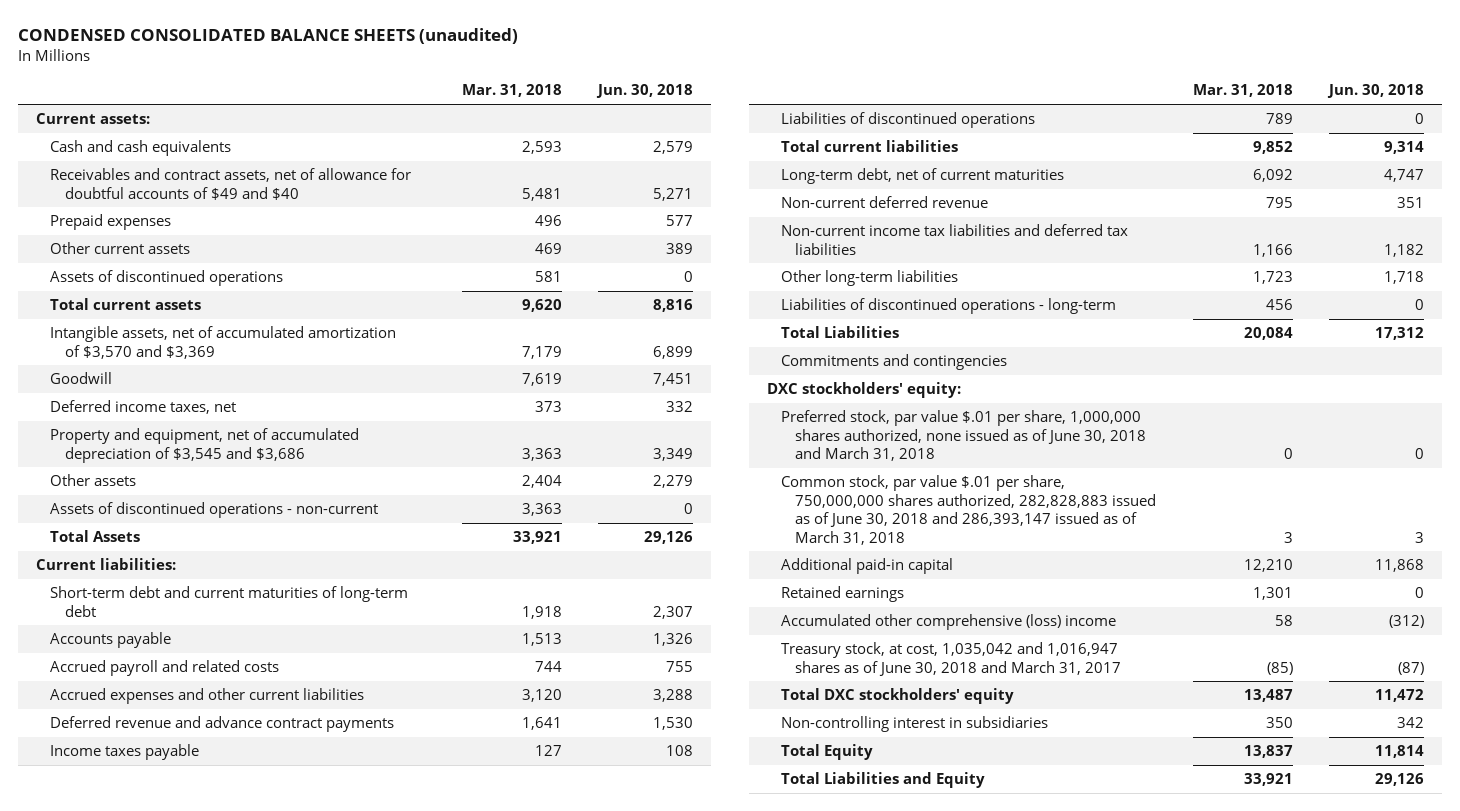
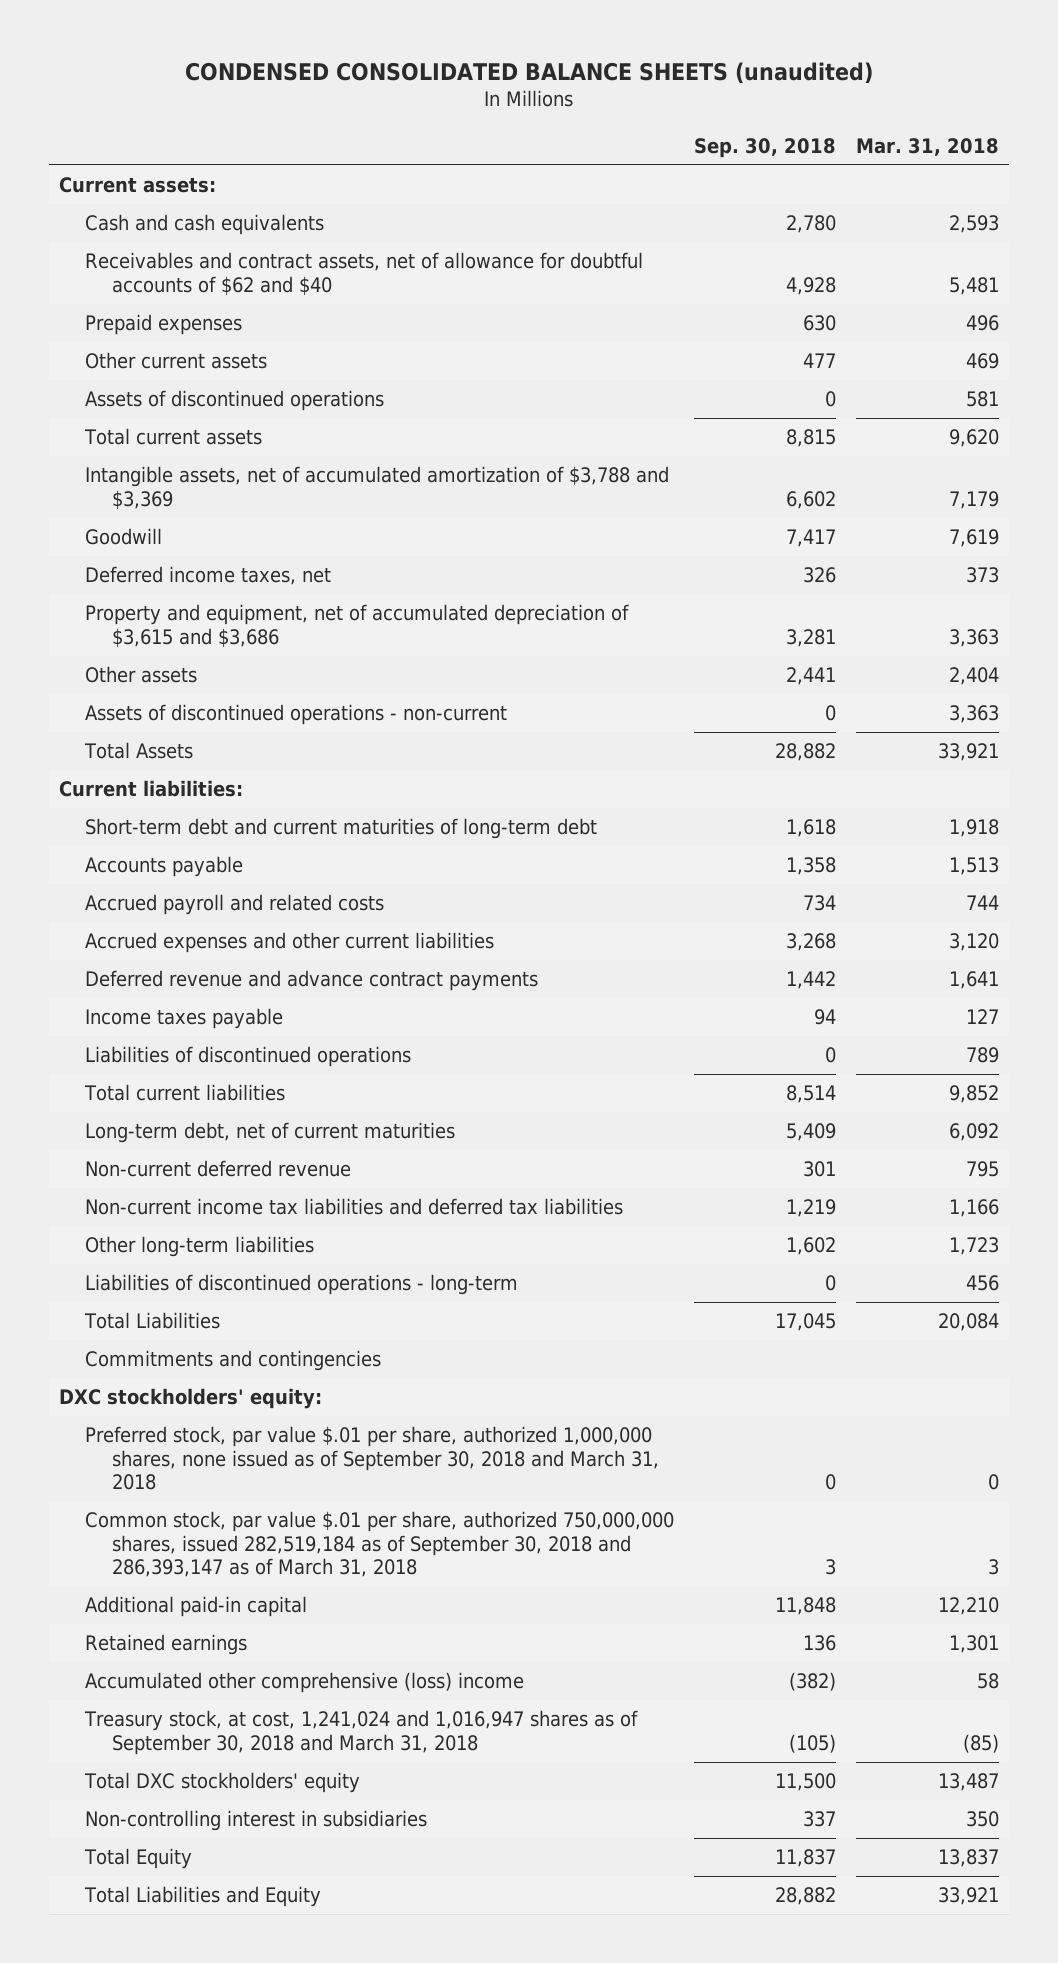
- | Mar. 31, 2018 | Jun. 30, 2018
+ | Sep. 30, 2018 | Mar. 31, 2018
- Receivables and contract assets, net of allowance for doubtful accounts of $49 and $40 | 5,481 | 5,271
+ Receivables and contract assets, net of allowance for doubtful accounts of $62 and $40 | 4,928 | 5,481
- Intangible assets, net of accumulated amortization of $3,570 and $3,369 | 7,179 | 6,899
+ Intangible assets, net of accumulated amortization of $3,788 and $3,369 | 6,602 | 7,179
- Property and equipment, net of accumulated depreciation of $3,545 and $3,686 | 3,363 | 3,349
+ Property and equipment, net of accumulated depreciation of $3,615 and $3,686 | 3,281 | 3,363
- Preferred stock, par value $.01 per share, 1,000,000 shares authorized, none issued as of June 30, 2018 and March 31, 2018 | 0 | 0
- Common stock, par value $.01 per share, 750,000,000 shares authorized, 282,828,883 issued as of June 30, 2018 and 286,393,147 issued as of March 31, 2018 | 3 | 3
+ Preferred stock, par value $.01 per share, authorized 1,000,000 shares, none issued as of September 30, 2018 and March 31, 2018 | 0 | 0
+ Common stock, par value $.01 per share, authorized 750,000,000 shares, issued 282,519,184 as of September 30, 2018 and 286,393,147 as of March 31, 2018 | 3 | 3
- Treasury stock, at cost, 1,035,042 and 1,016,947 shares as of June 30, 2018 and March 31, 2017 | (85) | (87)
+ Treasury stock, at cost, 1,241,024 and 1,016,947 shares as of September 30, 2018 and March 31, 2018 | (105) | (85)

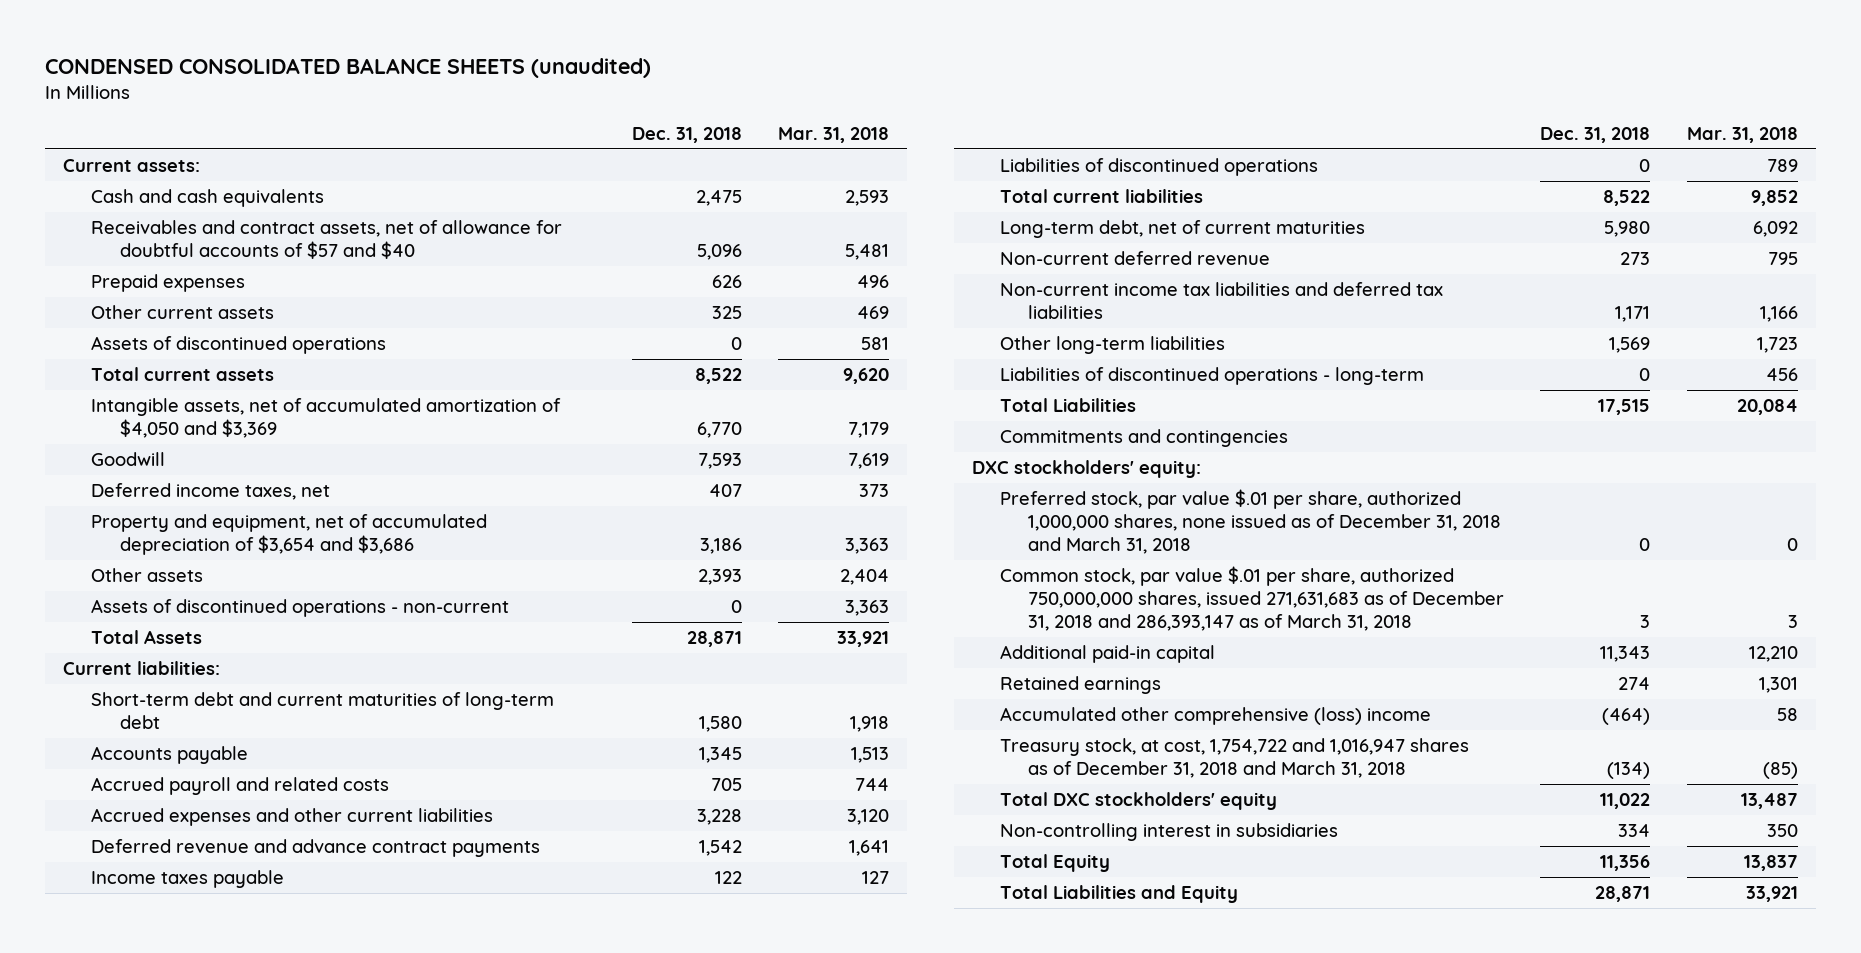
- | Sep. 30, 2018 | Mar. 31, 2018
+ | Dec. 31, 2018 | Mar. 31, 2018
- Receivables and contract assets, net of allowance for doubtful accounts of $62 and $40 | 4,928 | 5,481
+ Receivables and contract assets, net of allowance for doubtful accounts of $57 and $40 | 5,096 | 5,481
- Intangible assets, net of accumulated amortization of $3,788 and $3,369 | 6,602 | 7,179
+ Intangible assets, net of accumulated amortization of $4,050 and $3,369 | 6,770 | 7,179
- Property and equipment, net of accumulated depreciation of $3,615 and $3,686 | 3,281 | 3,363
+ Property and equipment, net of accumulated depreciation of $3,654 and $3,686 | 3,186 | 3,363
- Preferred stock, par value $.01 per share, authorized 1,000,000 shares, none issued as of September 30, 2018 and March 31, 2018 | 0 | 0
- Common stock, par value $.01 per share, authorized 750,000,000 shares, issued 282,519,184 as of September 30, 2018 and 286,393,147 as of March 31, 2018 | 3 | 3
+ Preferred stock, par value $.01 per share, authorized 1,000,000 shares, none issued as of December 31, 2018 and March 31, 2018 | 0 | 0
+ Common stock, par value $.01 per share, authorized 750,000,000 shares, issued 271,631,683 as of December 31, 2018 and 286,393,147 as of March 31, 2018 | 3 | 3
- Treasury stock, at cost, 1,241,024 and 1,016,947 shares as of September 30, 2018 and March 31, 2018 | (105) | (85)
+ Treasury stock, at cost, 1,754,722 and 1,016,947 shares as of December 31, 2018 and March 31, 2018 | (134) | (85)

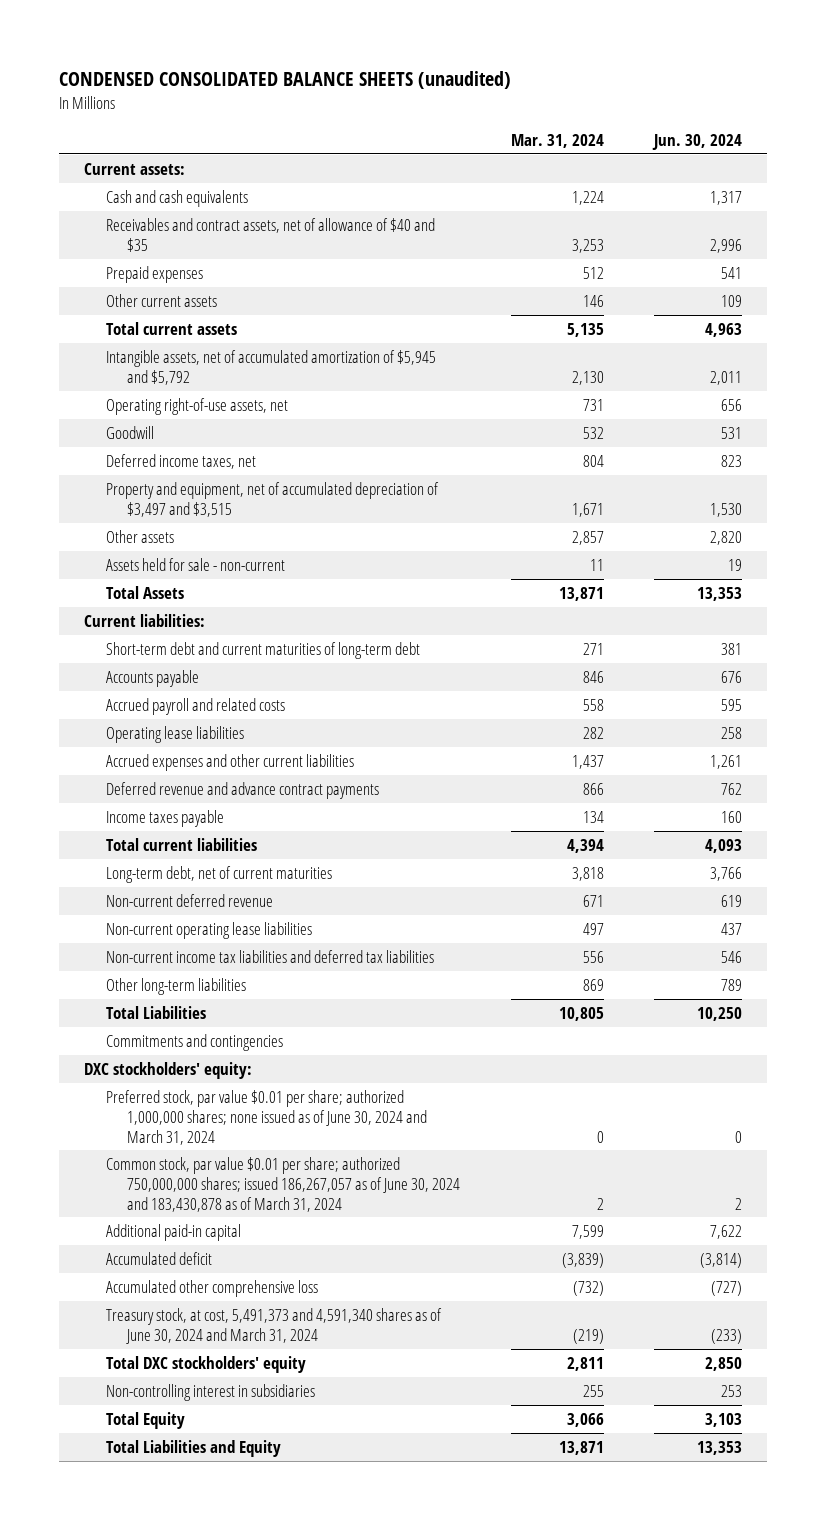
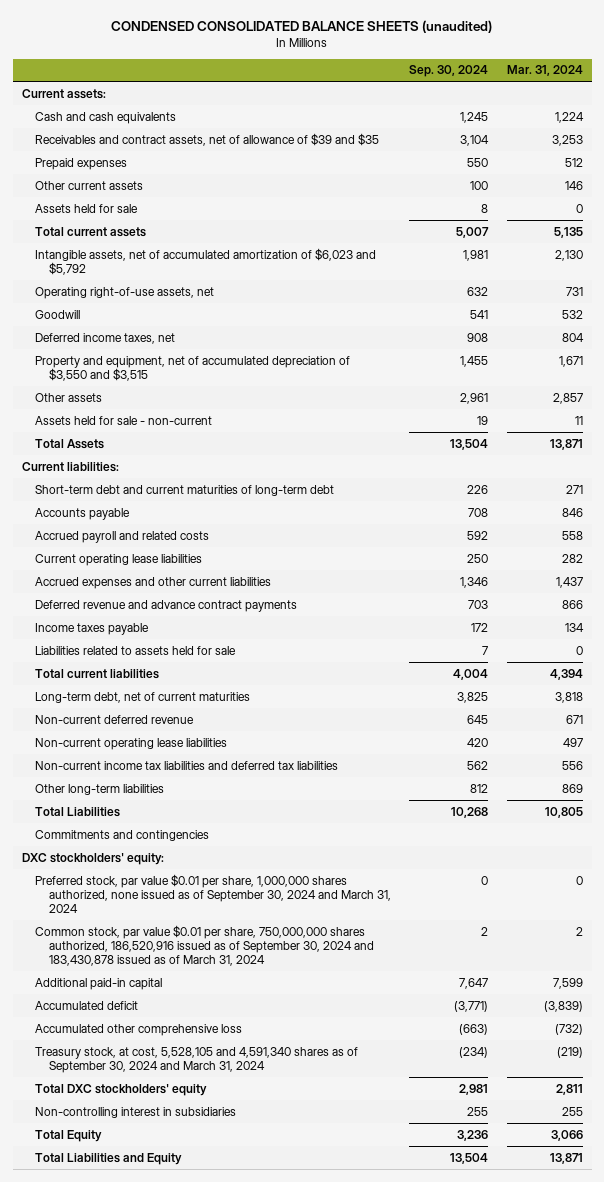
- | Mar. 31, 2024 | Jun. 30, 2024
+ | Sep. 30, 2024 | Mar. 31, 2024
- Receivables and contract assets, net of allowance of $40 and $35 | 3,253 | 2,996
+ Receivables and contract assets, net of allowance of $39 and $35 | 3,104 | 3,253
+ Assets held for sale | 8 | 0
- Intangible assets, net of accumulated amortization of $5,945 and $5,792 | 2,130 | 2,011
+ Intangible assets, net of accumulated amortization of $6,023 and $5,792 | 1,981 | 2,130
- Property and equipment, net of accumulated depreciation of $3,497 and $3,515 | 1,671 | 1,530
+ Property and equipment, net of accumulated depreciation of $3,550 and $3,515 | 1,455 | 1,671
- Operating lease liabilities | 282 | 258
+ Current operating lease liabilities | 250 | 282
+ Liabilities related to assets held for sale | 7 | 0
- Preferred stock, par value $0.01 per share; authorized 1,000,000 shares; none issued as of June 30, 2024 and March 31, 2024 | 0 | 0
- Common stock, par value $0.01 per share; authorized 750,000,000 shares; issued 186,267,057 as of June 30, 2024 and 183,430,878 as of March 31, 2024 | 2 | 2
+ Preferred stock, par value $0.01 per share, 1,000,000 shares authorized, none issued as of September 30, 2024 and March 31, 2024 | 0 | 0
+ Common stock, par value $0.01 per share, 750,000,000 shares authorized, 186,520,916 issued as of September 30, 2024 and 183,430,878 issued as of March 31, 2024 | 2 | 2
- Treasury stock, at cost, 5,491,373 and 4,591,340 shares as of June 30, 2024 and March 31, 2024 | (219) | (233)
+ Treasury stock, at cost, 5,528,105 and 4,591,340 shares as of September 30, 2024 and March 31, 2024 | (234) | (219)

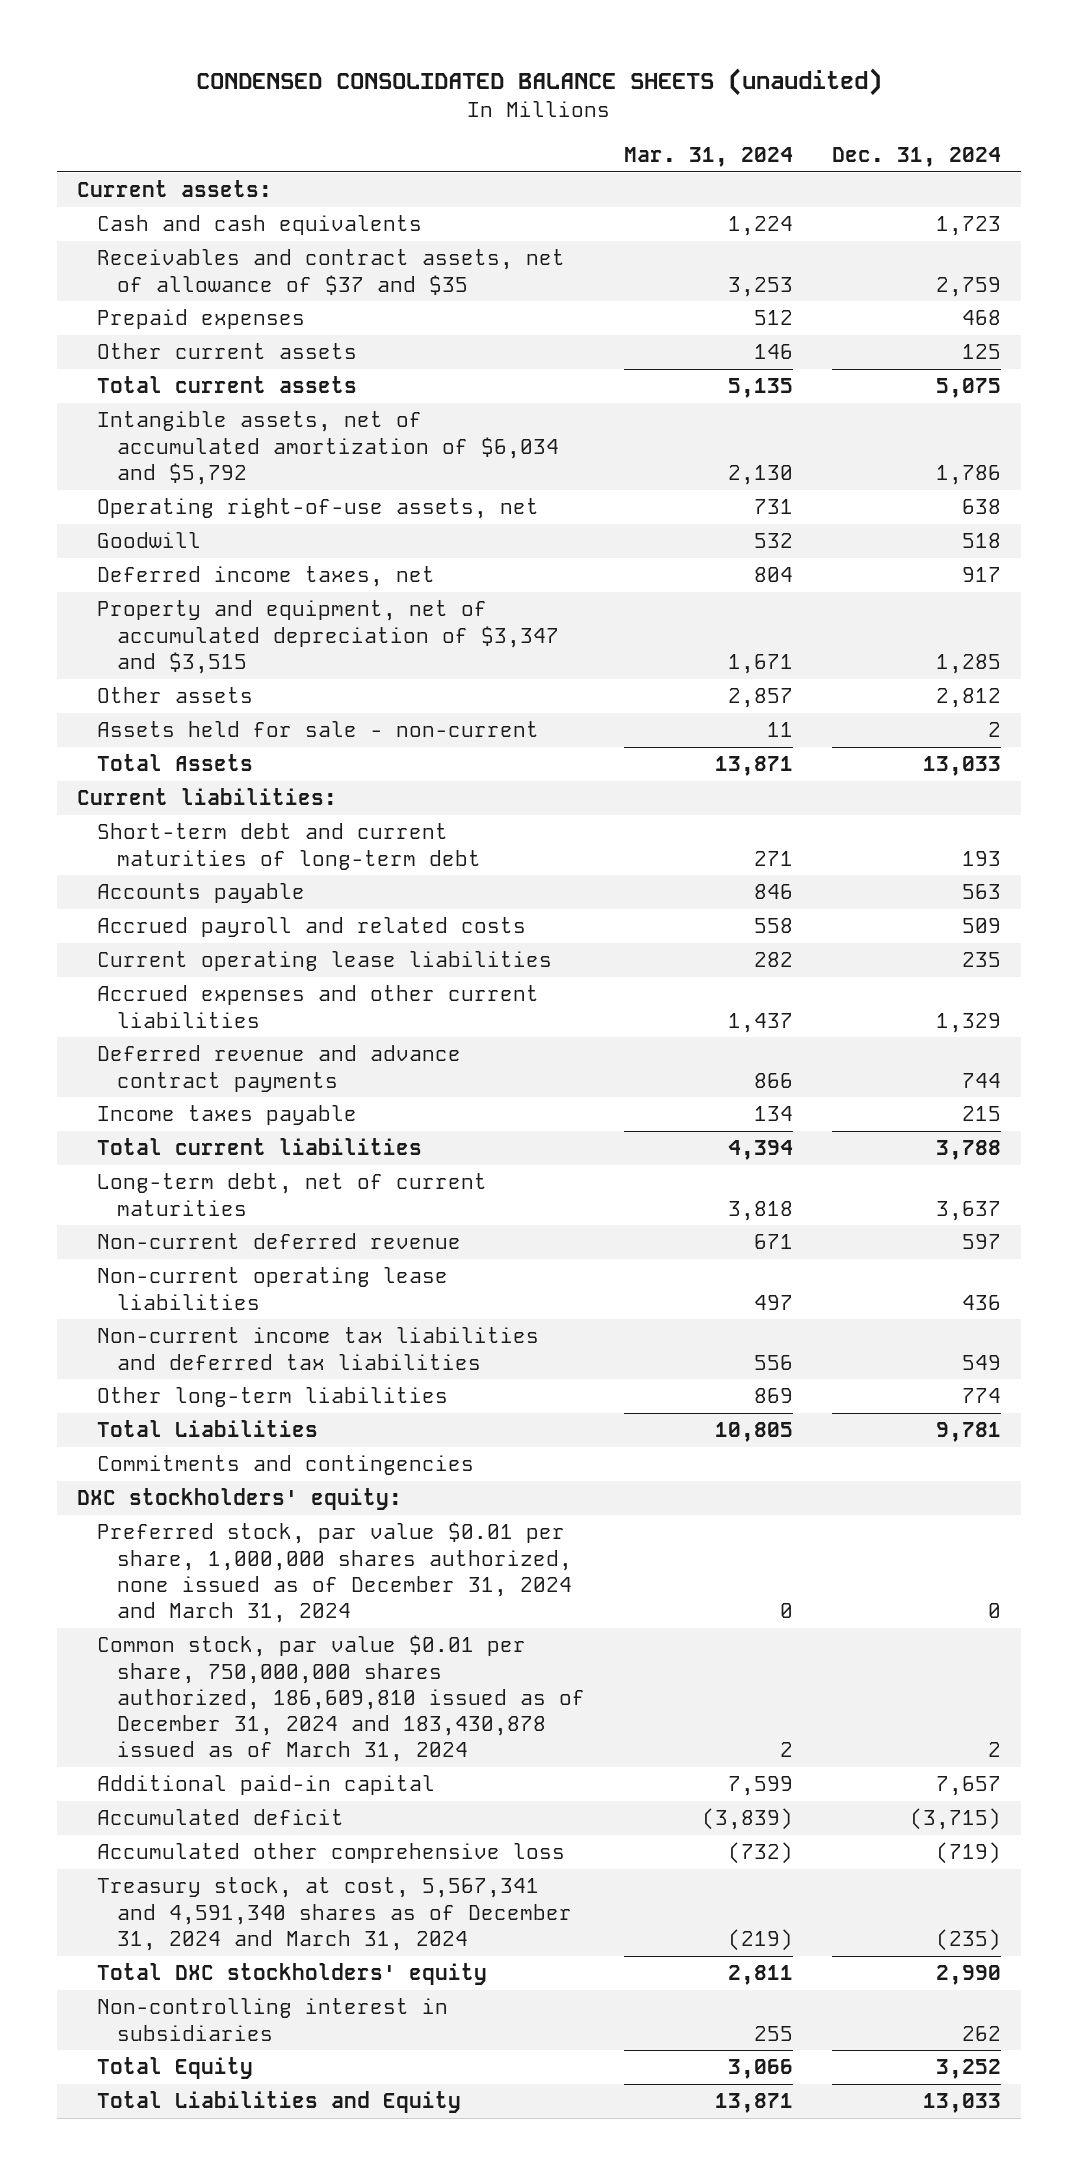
- | Sep. 30, 2024 | Mar. 31, 2024
+ | Mar. 31, 2024 | Dec. 31, 2024
- Receivables and contract assets, net of allowance of $39 and $35 | 3,104 | 3,253
+ Receivables and contract assets, net of allowance of $37 and $35 | 3,253 | 2,759
- Assets held for sale | 8 | 0
- Intangible assets, net of accumulated amortization of $6,023 and $5,792 | 1,981 | 2,130
+ Intangible assets, net of accumulated amortization of $6,034 and $5,792 | 2,130 | 1,786
- Property and equipment, net of accumulated depreciation of $3,550 and $3,515 | 1,455 | 1,671
+ Property and equipment, net of accumulated depreciation of $3,347 and $3,515 | 1,671 | 1,285
- Liabilities related to assets held for sale | 7 | 0
- Preferred stock, par value $0.01 per share, 1,000,000 shares authorized, none issued as of September 30, 2024 and March 31, 2024 | 0 | 0
- Common stock, par value $0.01 per share, 750,000,000 shares authorized, 186,520,916 issued as of September 30, 2024 and 183,430,878 issued as of March 31, 2024 | 2 | 2
+ Preferred stock, par value $0.01 per share, 1,000,000 shares authorized, none issued as of December 31, 2024 and March 31, 2024 | 0 | 0
+ Common stock, par value $0.01 per share, 750,000,000 shares authorized, 186,609,810 issued as of December 31, 2024 and 183,430,878 issued as of March 31, 2024 | 2 | 2
- Treasury stock, at cost, 5,528,105 and 4,591,340 shares as of September 30, 2024 and March 31, 2024 | (234) | (219)
+ Treasury stock, at cost, 5,567,341 and 4,591,340 shares as of December 31, 2024 and March 31, 2024 | (219) | (235)

